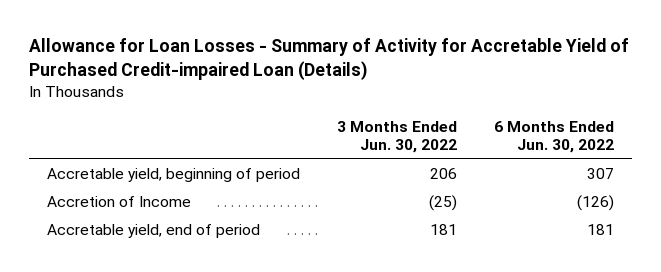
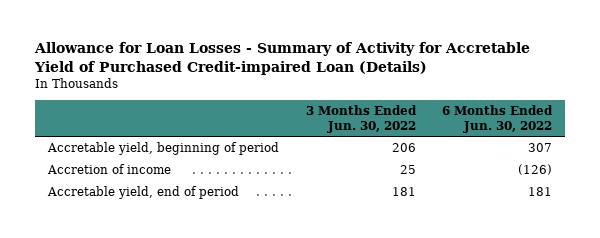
- Accretion of Income | (25) | (126)
+ Accretion of income | 25 | (126)

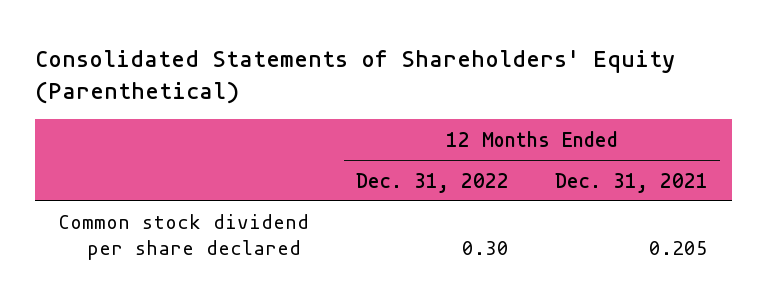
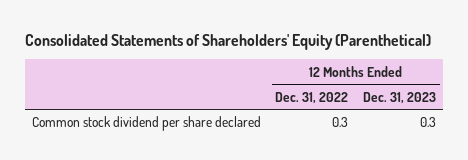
- | 12 Months Ended Dec. 31, 2022 | 12 Months Ended Dec. 31, 2021
+ | 12 Months Ended Dec. 31, 2022 | 12 Months Ended Dec. 31, 2023
- Common stock dividend per share declared | 0.30 | 0.205
+ Common stock dividend per share declared | 0.3 | 0.3

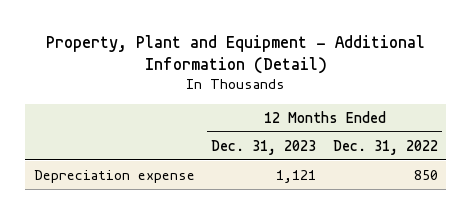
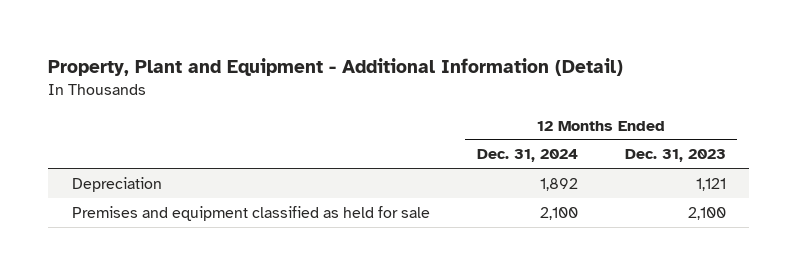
- | 12 Months Ended Dec. 31, 2023 | 12 Months Ended Dec. 31, 2022
+ | 12 Months Ended Dec. 31, 2024 | 12 Months Ended Dec. 31, 2023
- Depreciation expense | 1,121 | 850
+ Depreciation | 1,892 | 1,121
+ Premises and equipment classified as held for sale | 2,100 | 2,100

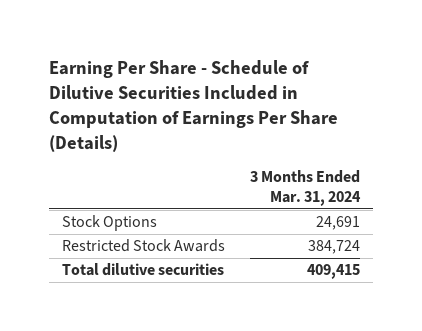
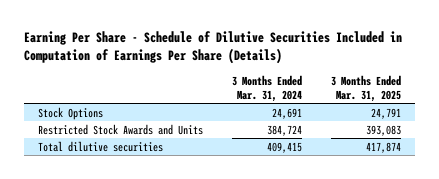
- | 3 Months Ended Mar. 31, 2024
+ | 3 Months Ended Mar. 31, 2024 | 3 Months Ended Mar. 31, 2025
- Restricted Stock Awards | 384,724
+ Restricted Stock Awards and Units | 384,724 | 393,083

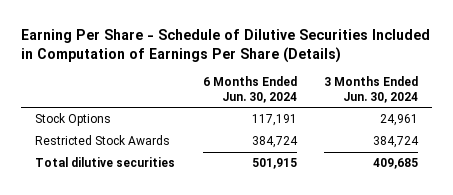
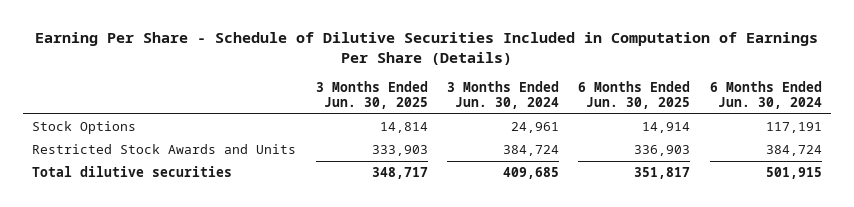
- | 6 Months Ended Jun. 30, 2024 | 3 Months Ended Jun. 30, 2024
+ | 3 Months Ended Jun. 30, 2025 | 3 Months Ended Jun. 30, 2024 | 6 Months Ended Jun. 30, 2025 | 6 Months Ended Jun. 30, 2024
- Restricted Stock Awards | 384,724 | 384,724
+ Restricted Stock Awards and Units | 333,903 | 384,724 | 336,903 | 384,724

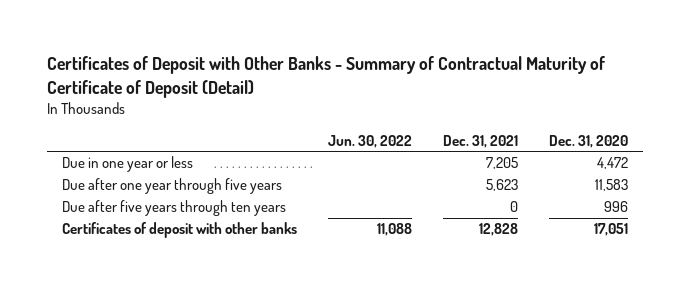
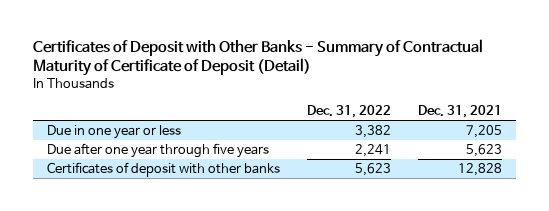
- | Jun. 30, 2022 | Dec. 31, 2021 | Dec. 31, 2020
+ | Dec. 31, 2022 | Dec. 31, 2021
- Due after five years through ten years | | 0 | 996

